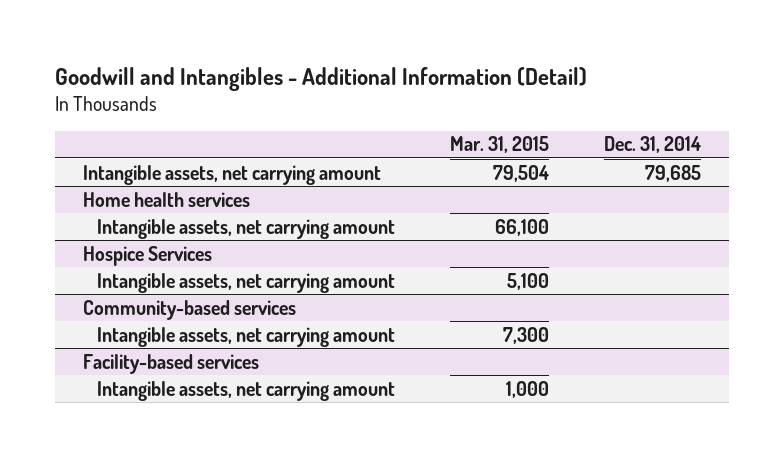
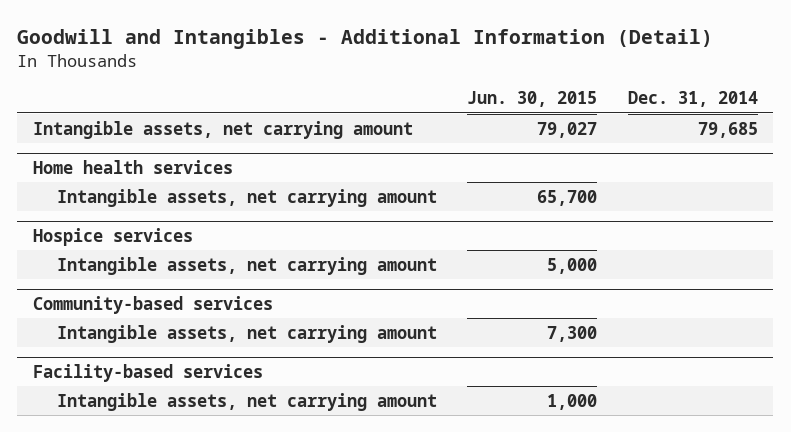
- | Mar. 31, 2015 | Dec. 31, 2014
+ | Jun. 30, 2015 | Dec. 31, 2014
- Hospice Services
+ Hospice services

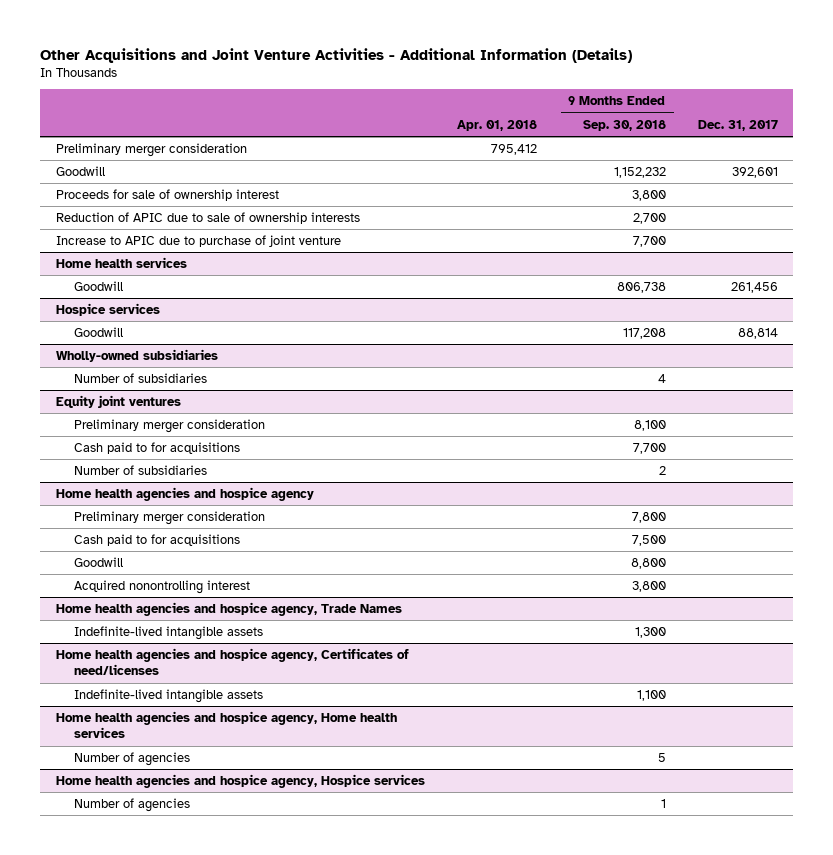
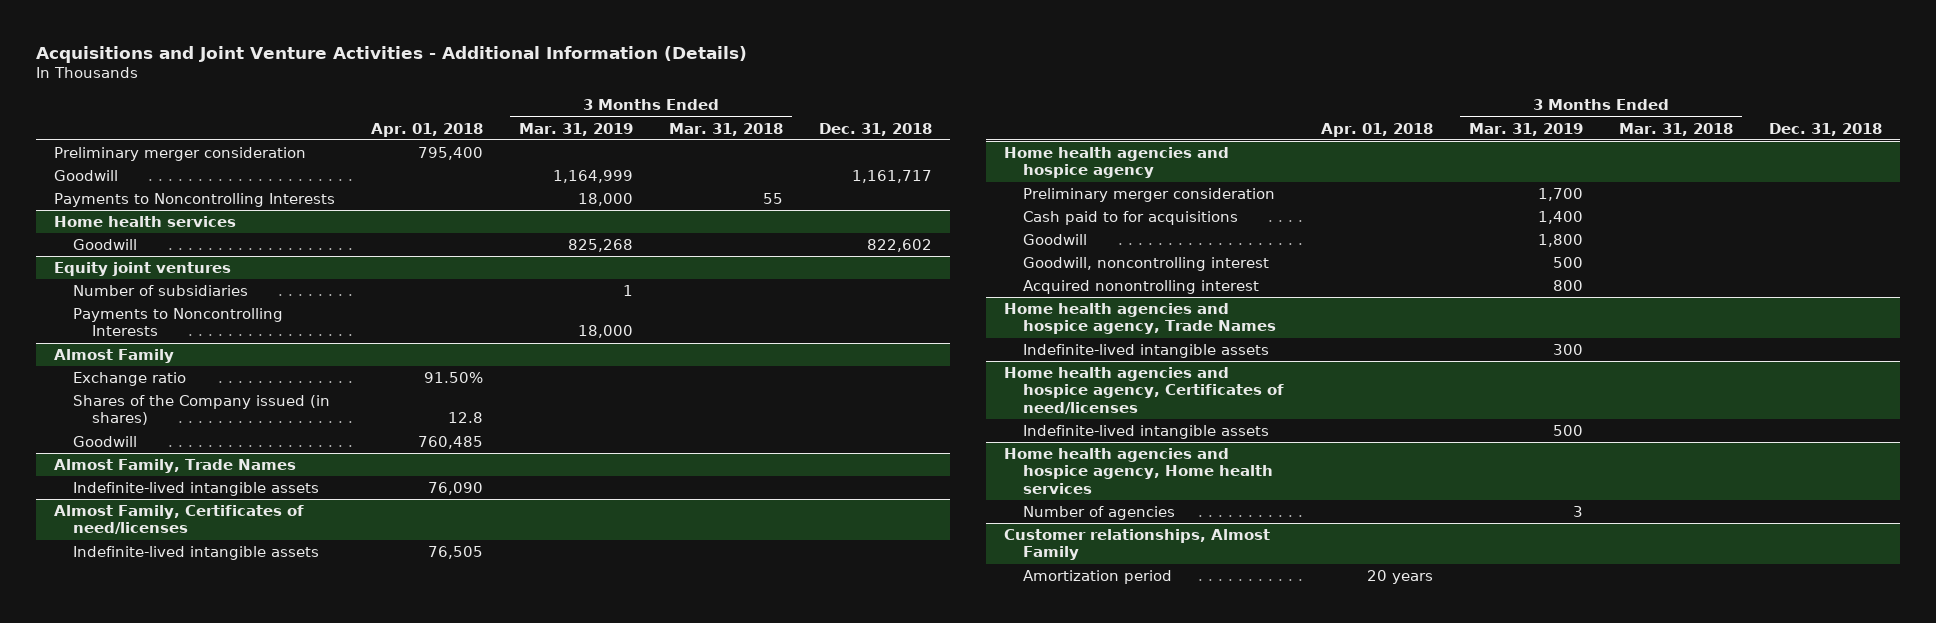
- Other Acquisitions and Joint Venture Activities - Additional Information (Details)
+ Acquisitions and Joint Venture Activities - Additional Information (Details)
- | Apr. 01, 2018 | 9 Months Ended Sep. 30, 2018 | Dec. 31, 2017
+ | Apr. 01, 2018 | 3 Months Ended Mar. 31, 2019 | 3 Months Ended Mar. 31, 2018 | Dec. 31, 2018
- Preliminary merger consideration | 795,412 | |
+ Preliminary merger consideration | 795,400 | | |
- Proceeds for sale of ownership interest | | 3,800 |
- Reduction of APIC due to sale of ownership interests | | 2,700 |
- Increase to APIC due to purchase of joint venture | | 7,700 |
+ Payments to Noncontrolling Interests | | 18,000 | 55 |
- Hospice services
- Goodwill | | 117,208 | 88,814
- Wholly-owned subsidiaries
- Number of subsidiaries | | 4 |
@ Equity joint ventures
- Preliminary merger consideration | | 8,100 |
- Cash paid to for acquisitions | | 7,700 |
+ Payments to Noncontrolling Interests | | 18,000 | |
+ Almost Family
+ Exchange ratio | 91.50% | | |
+ Shares of the Company issued (in shares) | 12.8 | | |
+ Goodwill | 760,485 | | |
+ Almost Family, Trade Names
+ Indefinite-lived intangible assets | 76,090 | | |
+ Almost Family, Certificates of need/licenses
+ Indefinite-lived intangible assets | 76,505 | | |
@ Home health agencies and hospice agency
+ Goodwill, noncontrolling interest | | 500 | |
- Home health agencies and hospice agency, Hospice services
- Number of agencies | | 1 |
+ Customer relationships, Almost Family
+ Amortization period | 20 years | | |

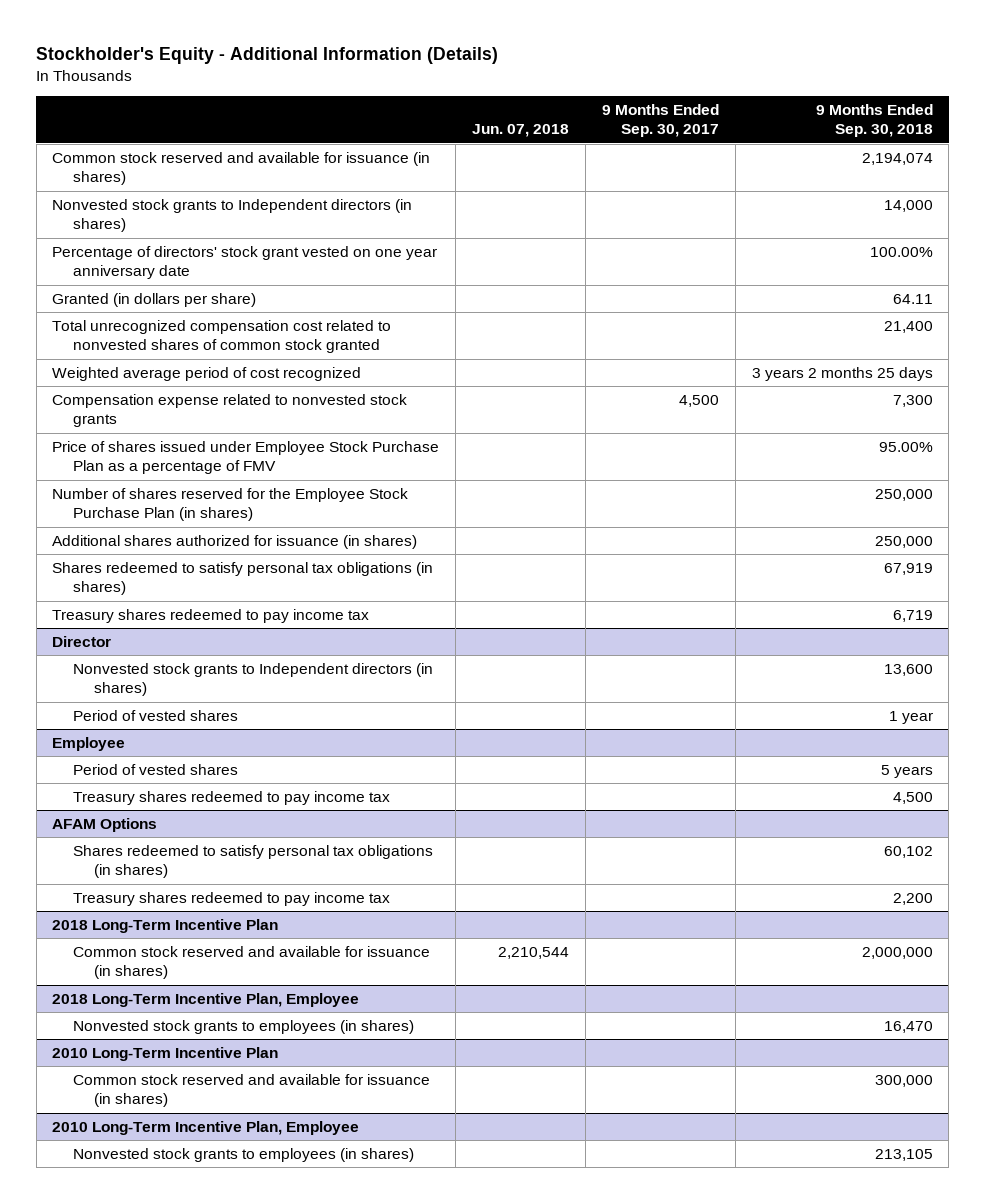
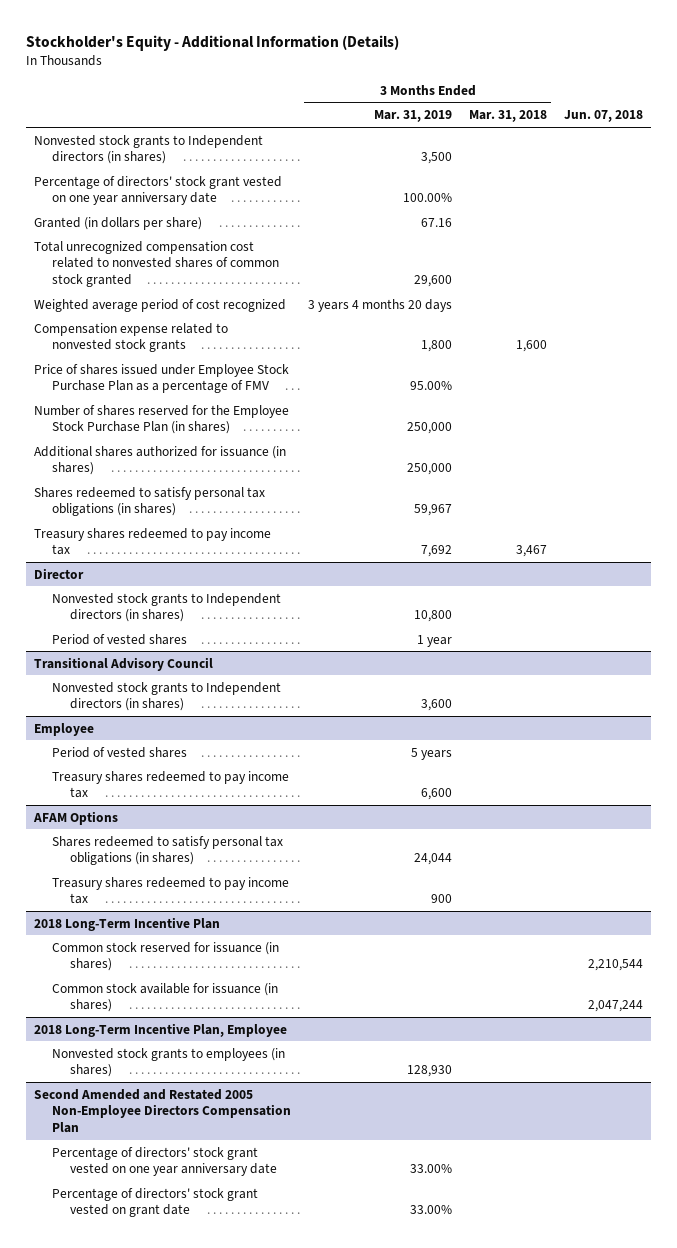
- | Jun. 07, 2018 | 9 Months Ended Sep. 30, 2017 | 9 Months Ended Sep. 30, 2018
+ | 3 Months Ended Mar. 31, 2019 | 3 Months Ended Mar. 31, 2018 | Jun. 07, 2018
- Common stock reserved and available for issuance (in shares) | | | 2,194,074
+ Transitional Advisory Council
+ Nonvested stock grants to Independent directors (in shares) | 3,600 | |
@ 2018 Long-Term Incentive Plan
- Common stock reserved and available for issuance (in shares) | 2,210,544 | | 2,000,000
+ Common stock reserved for issuance (in shares) | | | 2,210,544
+ Common stock available for issuance (in shares) | | | 2,047,244
- 2010 Long-Term Incentive Plan
- Common stock reserved and available for issuance (in shares) | | | 300,000
- 2010 Long-Term Incentive Plan, Employee
- Nonvested stock grants to employees (in shares) | | | 213,105
+ Second Amended and Restated 2005 Non-Employee Directors Compensation Plan
+ Percentage of directors' stock grant vested on one year anniversary date | 33.00% | |
+ Percentage of directors' stock grant vested on grant date | 33.00% | |

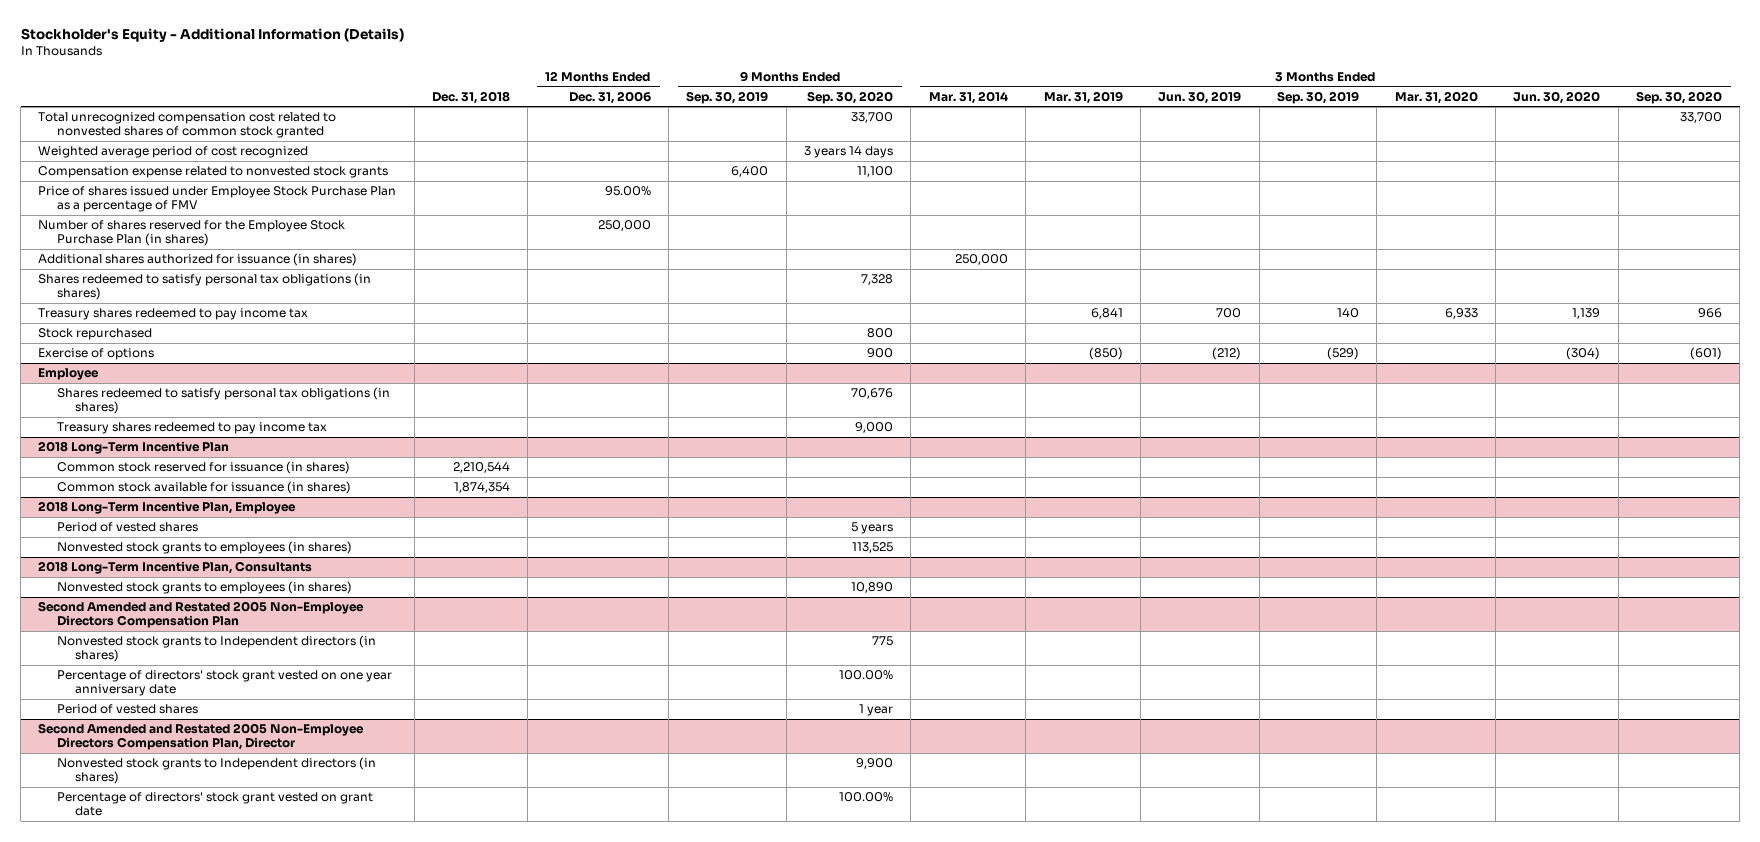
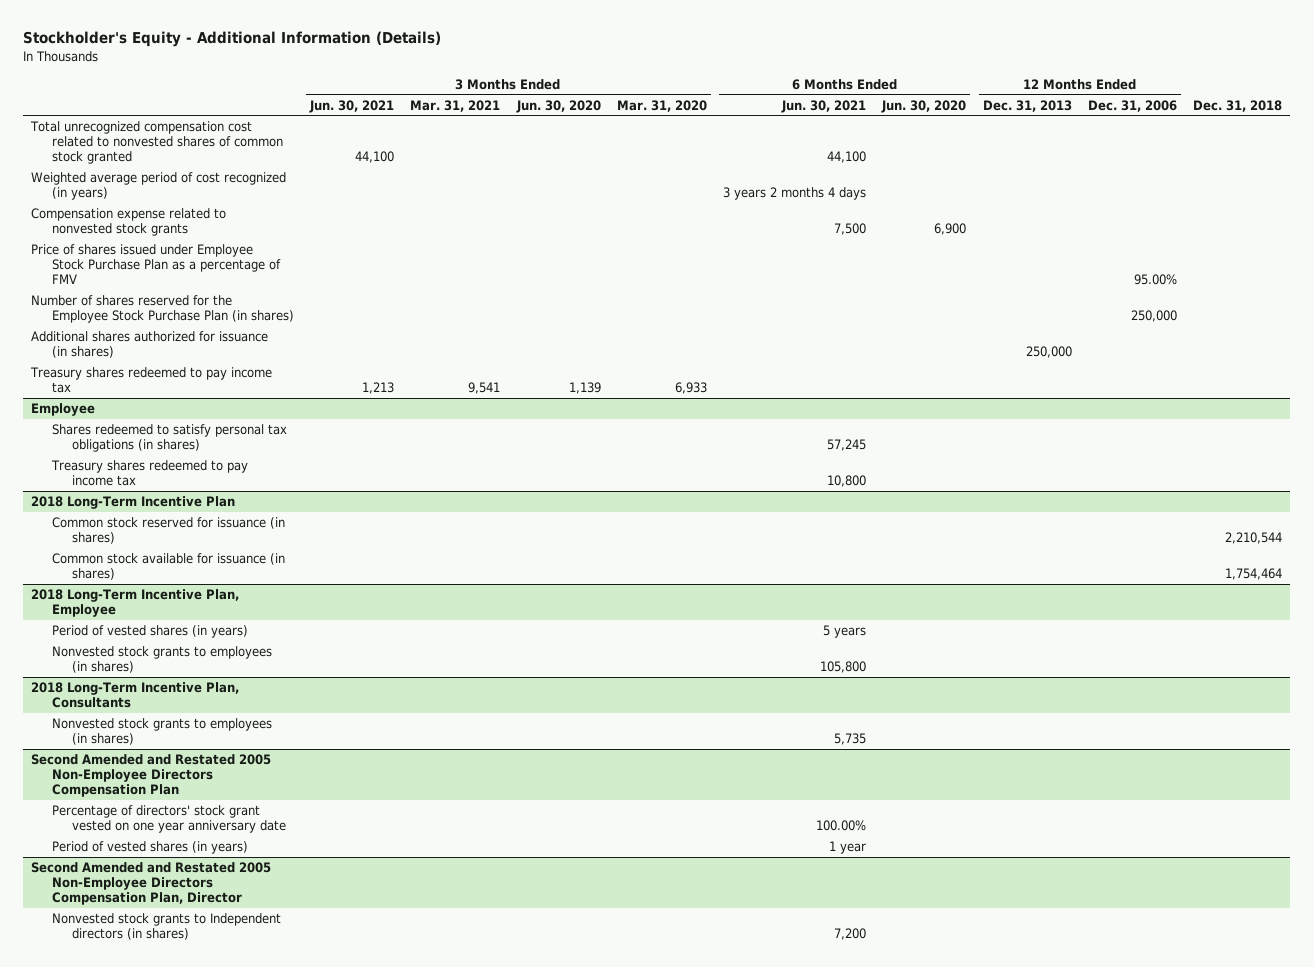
- | Dec. 31, 2018 | 12 Months Ended Dec. 31, 2006 | 9 Months Ended Sep. 30, 2019 | 9 Months Ended Sep. 30, 2020 | 3 Months Ended Mar. 31, 2014 | 3 Months Ended Mar. 31, 2019 | 3 Months Ended Jun. 30, 2019 | 3 Months Ended Sep. 30, 2019 | 3 Months Ended Mar. 31, 2020 | 3 Months Ended Jun. 30, 2020 | 3 Months Ended Sep. 30, 2020
+ | 3 Months Ended Jun. 30, 2021 | 3 Months Ended Mar. 31, 2021 | 3 Months Ended Jun. 30, 2020 | 3 Months Ended Mar. 31, 2020 | 6 Months Ended Jun. 30, 2021 | 6 Months Ended Jun. 30, 2020 | 12 Months Ended Dec. 31, 2013 | 12 Months Ended Dec. 31, 2006 | Dec. 31, 2018
- Weighted average period of cost recognized | | | | 3 years 14 days | | | | | | |
+ Weighted average period of cost recognized (in years) | | | | | 3 years 2 months 4 days | | | |
- Shares redeemed to satisfy personal tax obligations (in shares) | | | | 7,328 | | | | | | |
- Stock repurchased | | | | 800 | | | | | | |
- Exercise of options | | | | 900 | | (850) | (212) | (529) | | (304) | (601)
@ 2018 Long-Term Incentive Plan
- Common stock available for issuance (in shares) | 1,874,354 | | | | | | | | | |
+ Common stock available for issuance (in shares) | | | | | | | | | 1,754,464
@ 2018 Long-Term Incentive Plan, Employee
- Period of vested shares | | | | 5 years | | | | | | |
+ Period of vested shares (in years) | | | | | 5 years | | | |
@ Second Amended and Restated 2005 Non-Employee Directors Compensation Plan
- Nonvested stock grants to Independent directors (in shares) | | | | 775 | | | | | | |
- Period of vested shares | | | | 1 year | | | | | | |
+ Period of vested shares (in years) | | | | | 1 year | | | |
@ Second Amended and Restated 2005 Non-Employee Directors Compensation Plan, Director
- Percentage of directors' stock grant vested on grant date | | | | 100.00% | | | | | | |

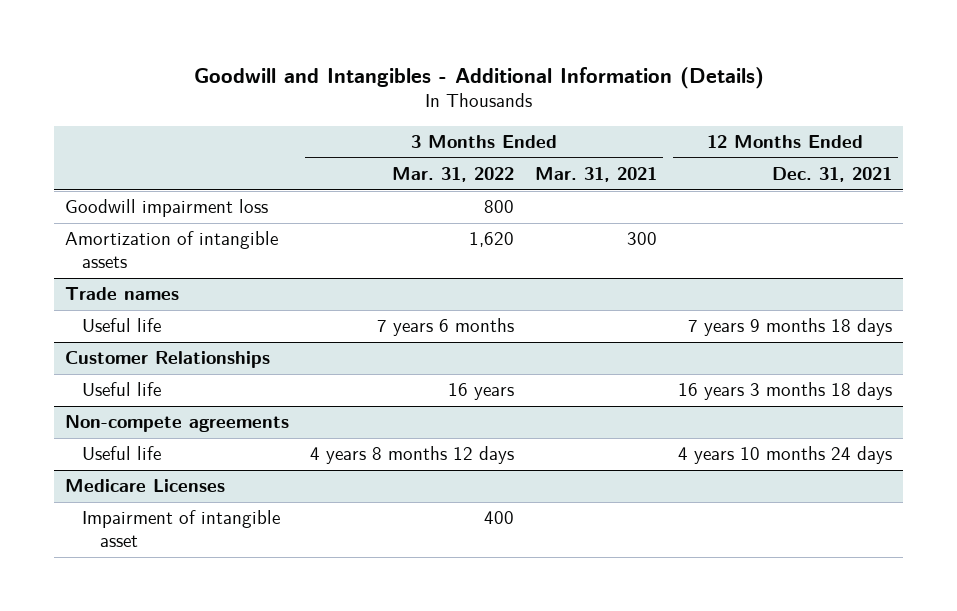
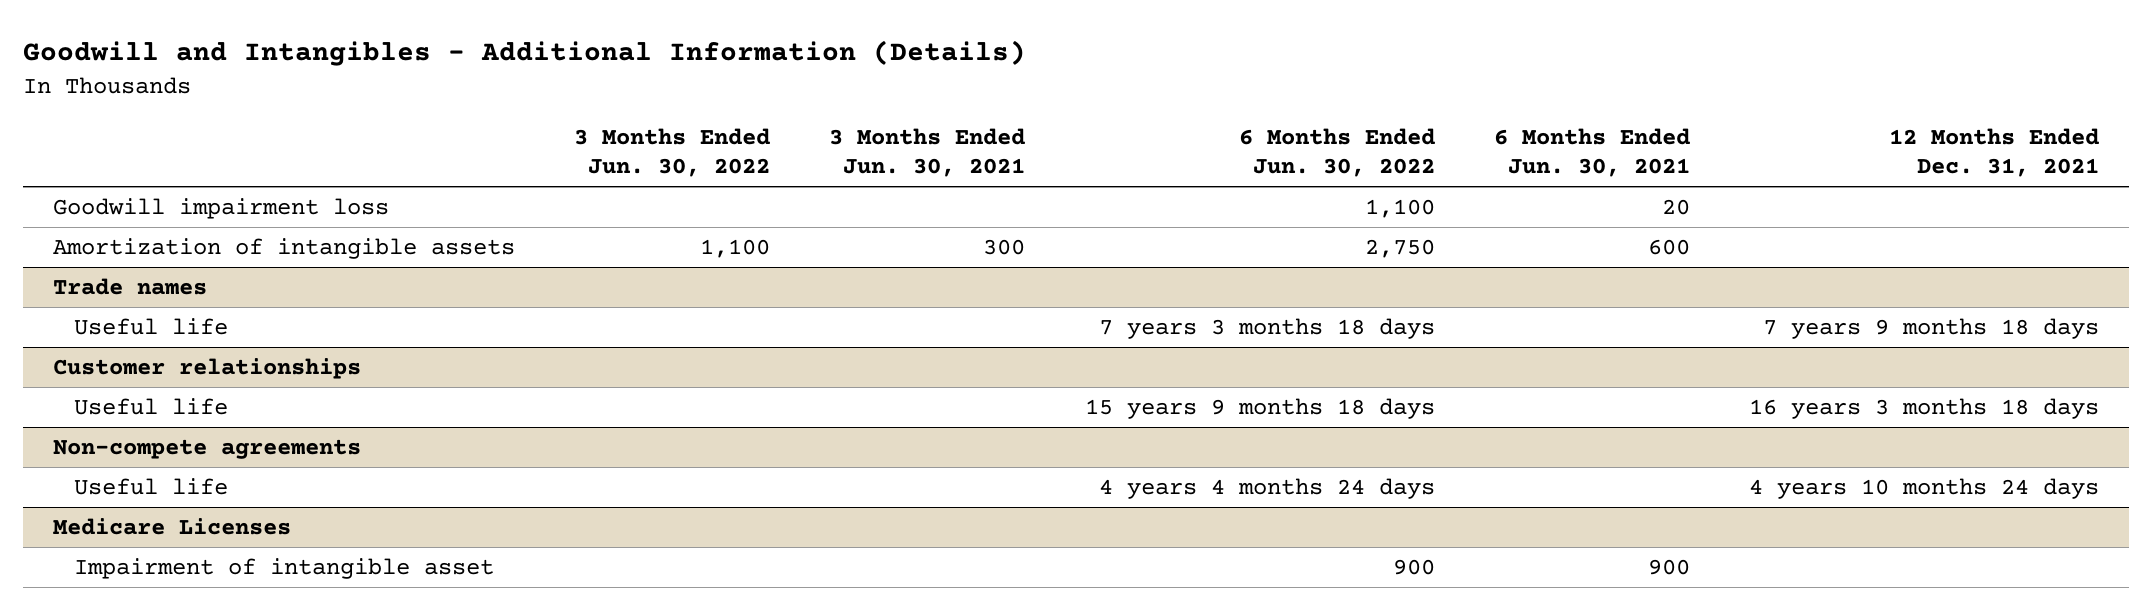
- | 3 Months Ended Mar. 31, 2022 | 3 Months Ended Mar. 31, 2021 | 12 Months Ended Dec. 31, 2021
+ | 3 Months Ended Jun. 30, 2022 | 3 Months Ended Jun. 30, 2021 | 6 Months Ended Jun. 30, 2022 | 6 Months Ended Jun. 30, 2021 | 12 Months Ended Dec. 31, 2021
- Customer Relationships
+ Customer relationships

